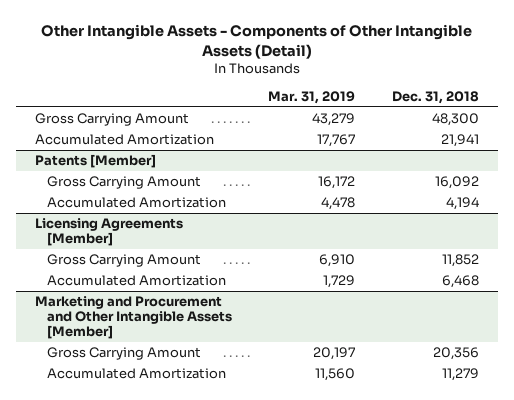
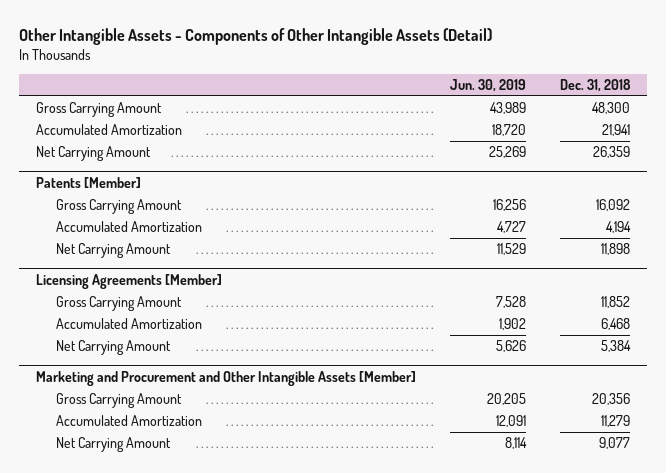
- | Mar. 31, 2019 | Dec. 31, 2018
+ | Jun. 30, 2019 | Dec. 31, 2018
+ Net Carrying Amount | 25,269 | 26,359
@ Patents [Member]
+ Net Carrying Amount | 11,529 | 11,898
@ Licensing Agreements [Member]
+ Net Carrying Amount | 5,626 | 5,384
@ Marketing and Procurement and Other Intangible Assets [Member]
+ Net Carrying Amount | 8,114 | 9,077

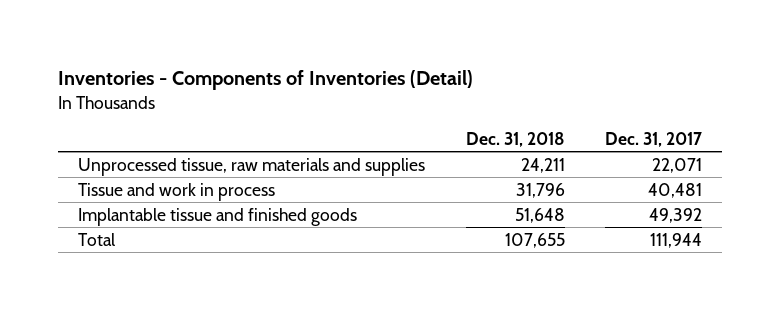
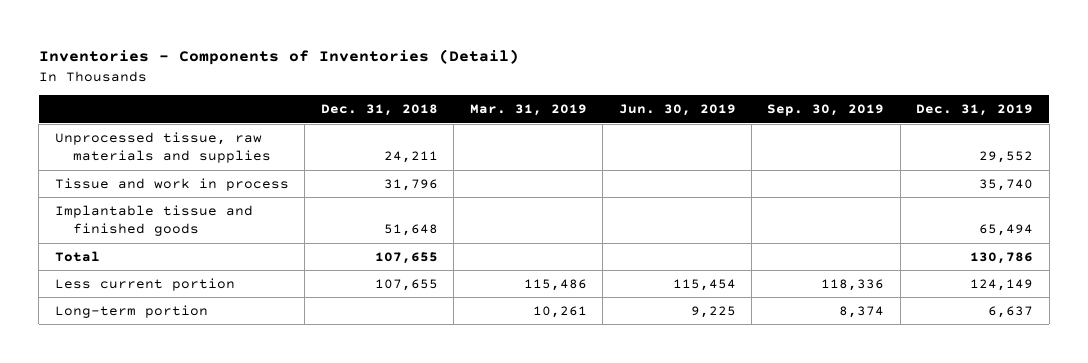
- | Dec. 31, 2018 | Dec. 31, 2017
+ | Dec. 31, 2018 | Mar. 31, 2019 | Jun. 30, 2019 | Sep. 30, 2019 | Dec. 31, 2019
+ Less current portion | 107,655 | 115,486 | 115,454 | 118,336 | 124,149
+ Long-term portion | | 10,261 | 9,225 | 8,374 | 6,637

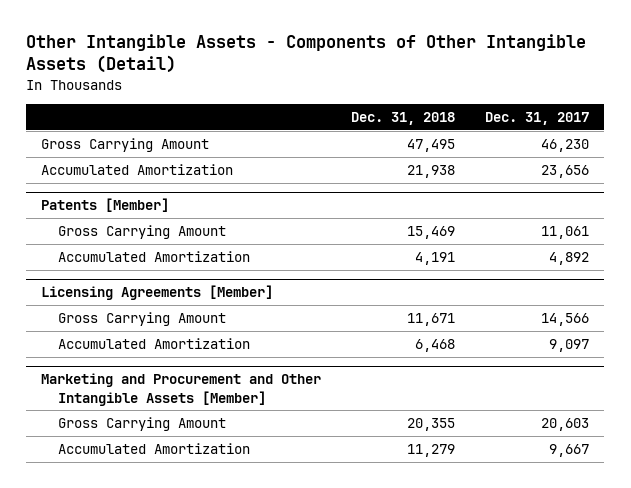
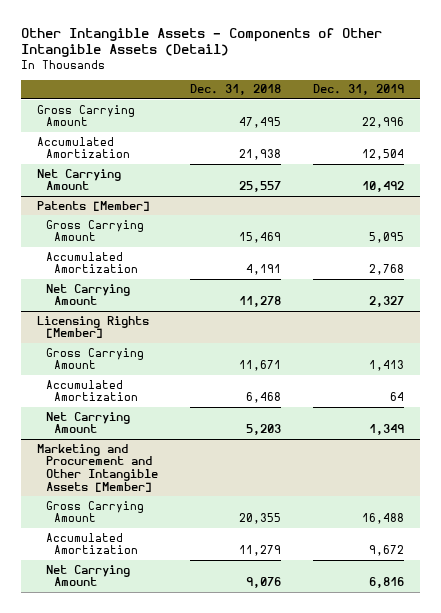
- | Dec. 31, 2018 | Dec. 31, 2017
+ | Dec. 31, 2018 | Dec. 31, 2019
+ Net Carrying Amount | 25,557 | 10,492
- Licensing Agreements [Member]
@ Patents [Member]
+ Net Carrying Amount | 11,278 | 2,327
+ Licensing Rights [Member]
+ Net Carrying Amount | 5,203 | 1,349
@ Marketing and Procurement and Other Intangible Assets [Member]
+ Net Carrying Amount | 9,076 | 6,816

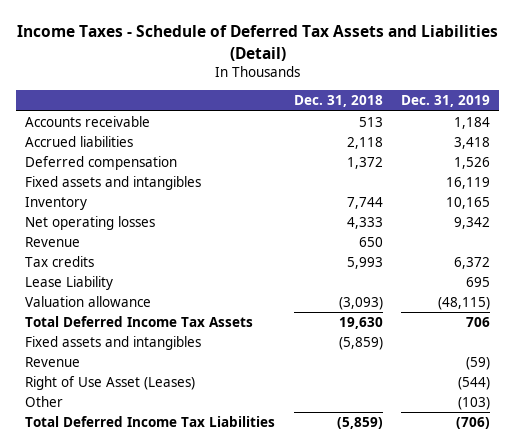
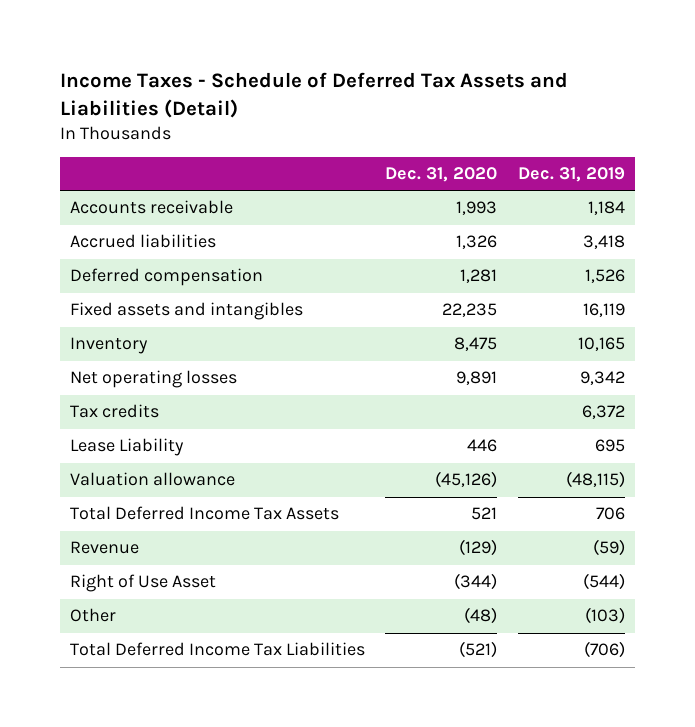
- | Dec. 31, 2018 | Dec. 31, 2019
+ | Dec. 31, 2020 | Dec. 31, 2019
- Revenue | 650 |
- Fixed assets and intangibles | (5,859) |
- Right of Use Asset (Leases) | | (544)
+ Right of Use Asset | (344) | (544)

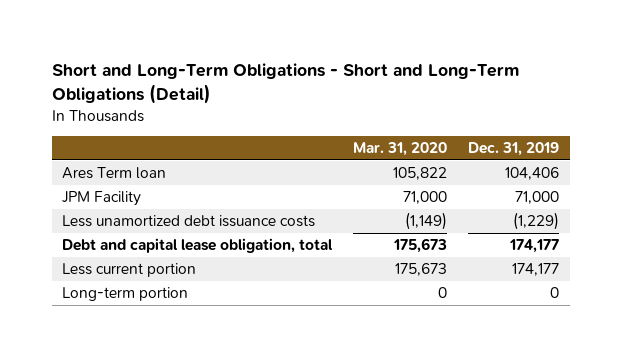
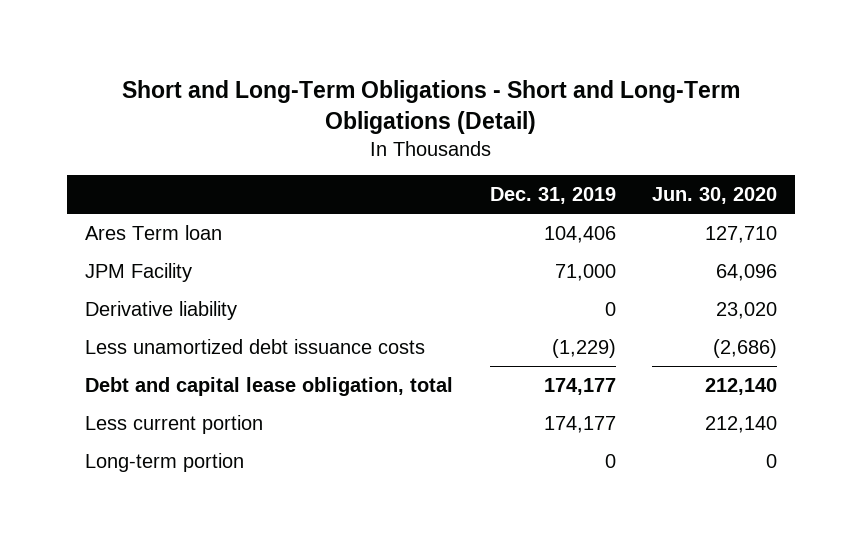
- | Mar. 31, 2020 | Dec. 31, 2019
+ | Dec. 31, 2019 | Jun. 30, 2020
+ Derivative liability | 0 | 23,020

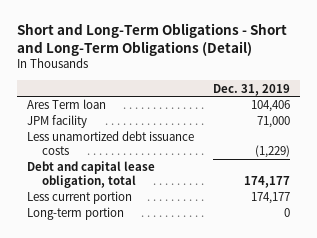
- | Dec. 31, 2019 | Jun. 30, 2020
+ | Dec. 31, 2019
- JPM Facility | 71,000 | 64,096
- Derivative liability | 0 | 23,020
+ JPM facility | 71,000

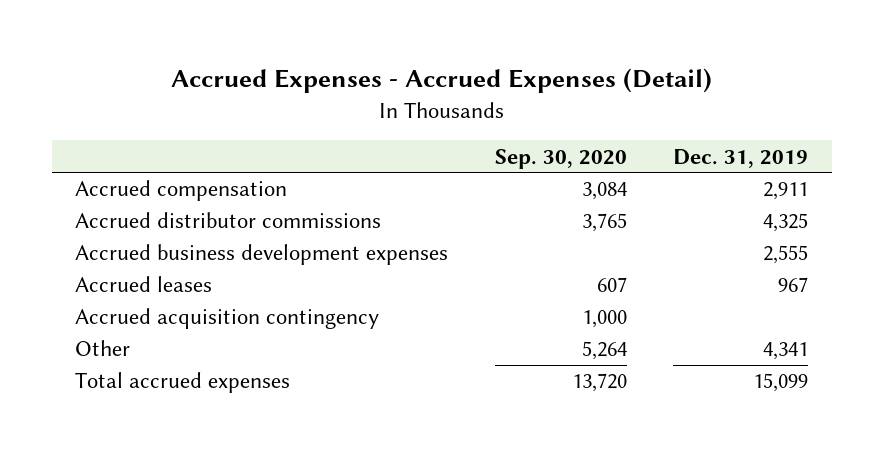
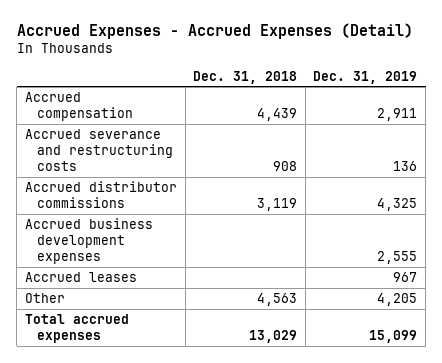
- | Sep. 30, 2020 | Dec. 31, 2019
+ | Dec. 31, 2018 | Dec. 31, 2019
+ Accrued severance and restructuring costs | 908 | 136
- Accrued acquisition contingency | 1,000 |
- Other | 5,264 | 4,341
+ Other | 4,563 | 4,205

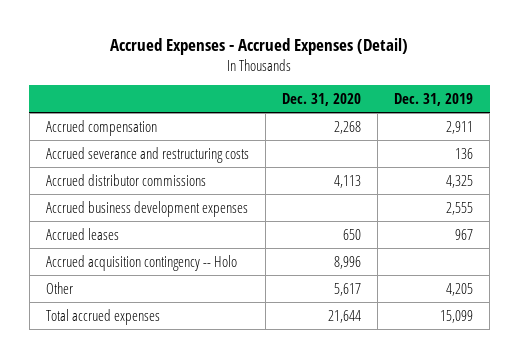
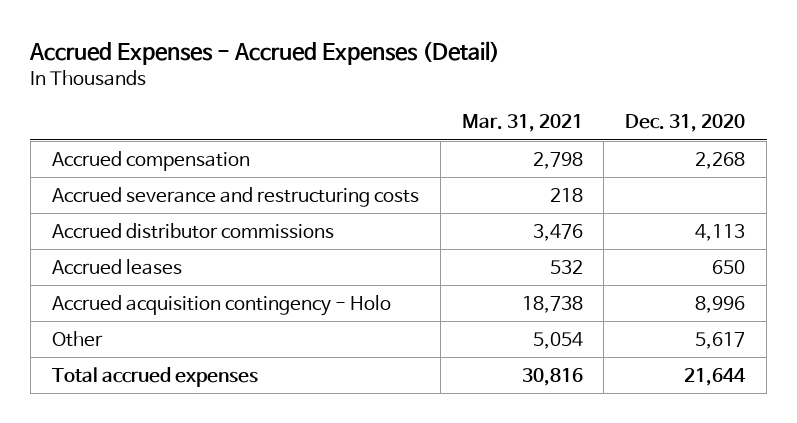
- | Dec. 31, 2020 | Dec. 31, 2019
+ | Mar. 31, 2021 | Dec. 31, 2020
- Accrued business development expenses | | 2,555
- Accrued acquisition contingency -- Holo | 8,996 |
+ Accrued acquisition contingency - Holo | 18,738 | 8,996

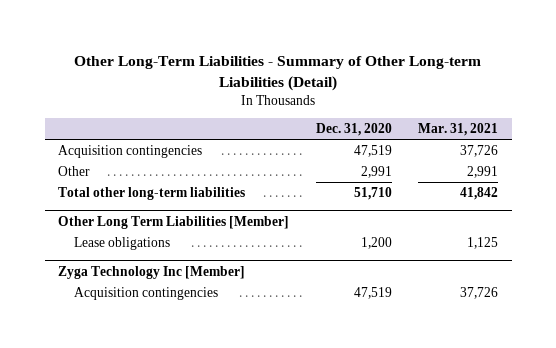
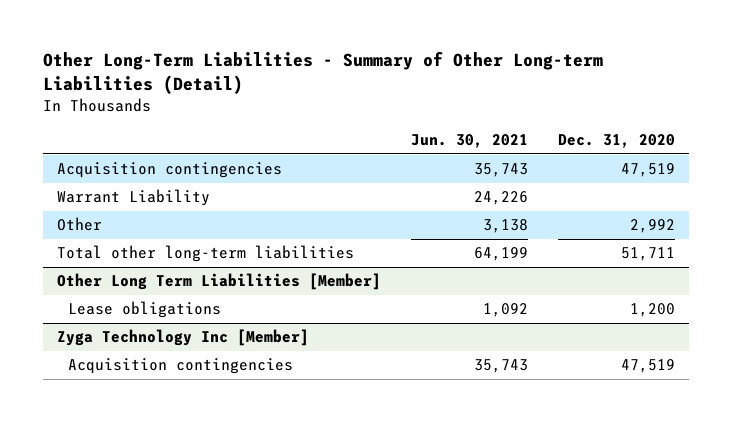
- | Dec. 31, 2020 | Mar. 31, 2021
+ | Jun. 30, 2021 | Dec. 31, 2020
- Other | 2,991 | 2,991
- Total other long-term liabilities | 51,710 | 41,842
+ Warrant Liability | 24,226 |
+ Other | 3,138 | 2,992
+ Total other long-term liabilities | 64,199 | 51,711

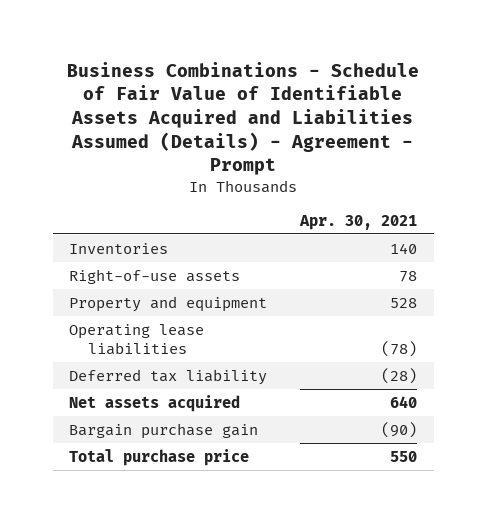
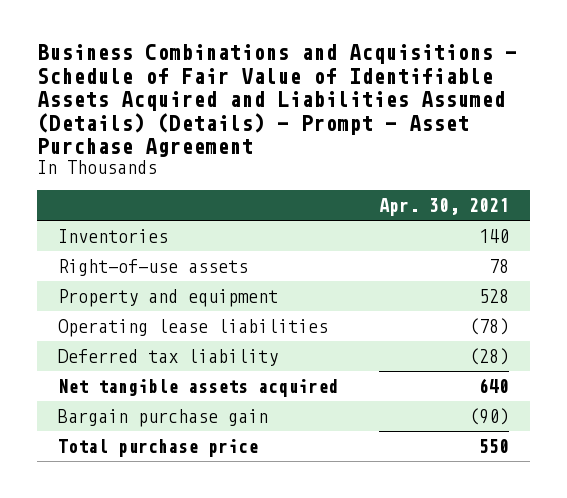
- Business Combinations - Schedule of Fair Value of Identifiable Assets Acquired and Liabilities Assumed (Details) - Agreement - Prompt
+ Business Combinations and Acquisitions - Schedule of Fair Value of Identifiable Assets Acquired and Liabilities Assumed (Details) (Details) - Prompt - Asset Purchase Agreement
- Net assets acquired | 640
+ Net tangible assets acquired | 640

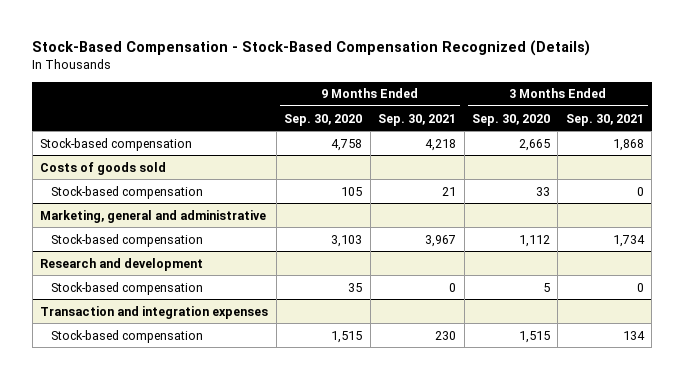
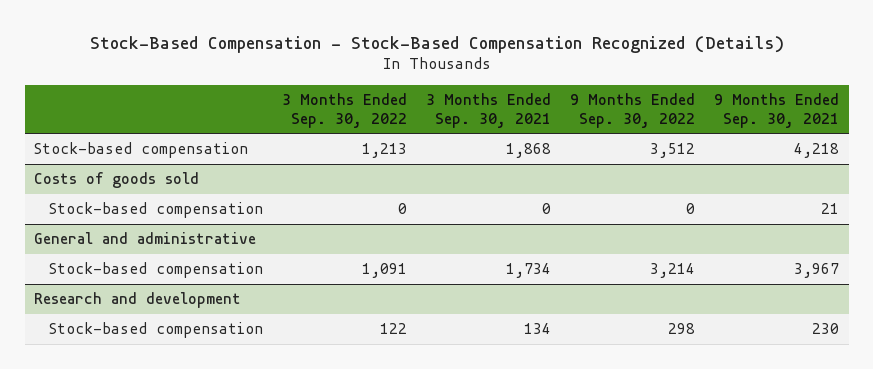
- | 9 Months Ended Sep. 30, 2020 | 9 Months Ended Sep. 30, 2021 | 3 Months Ended Sep. 30, 2020 | 3 Months Ended Sep. 30, 2021
+ | 3 Months Ended Sep. 30, 2022 | 3 Months Ended Sep. 30, 2021 | 9 Months Ended Sep. 30, 2022 | 9 Months Ended Sep. 30, 2021
- Marketing, general and administrative
+ General and administrative
@ Research and development
- Stock-based compensation | 35 | 0 | 5 | 0
- Transaction and integration expenses

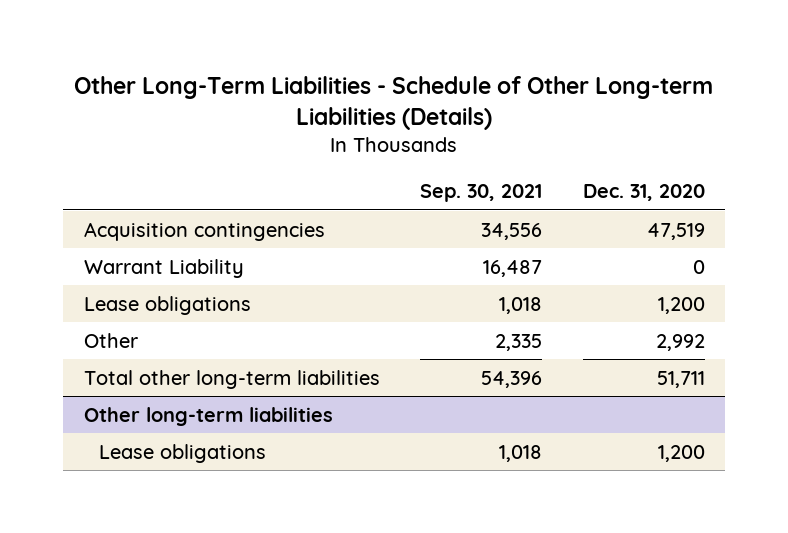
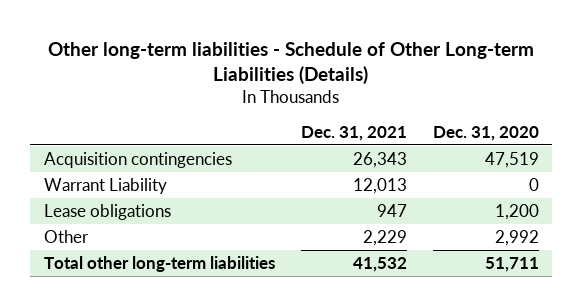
- Other Long-Term Liabilities - Schedule of Other Long-term Liabilities (Details)
+ Other long-term liabilities - Schedule of Other Long-term Liabilities (Details)
- | Sep. 30, 2021 | Dec. 31, 2020
+ | Dec. 31, 2021 | Dec. 31, 2020
- Other long-term liabilities
- Lease obligations | 1,018 | 1,200

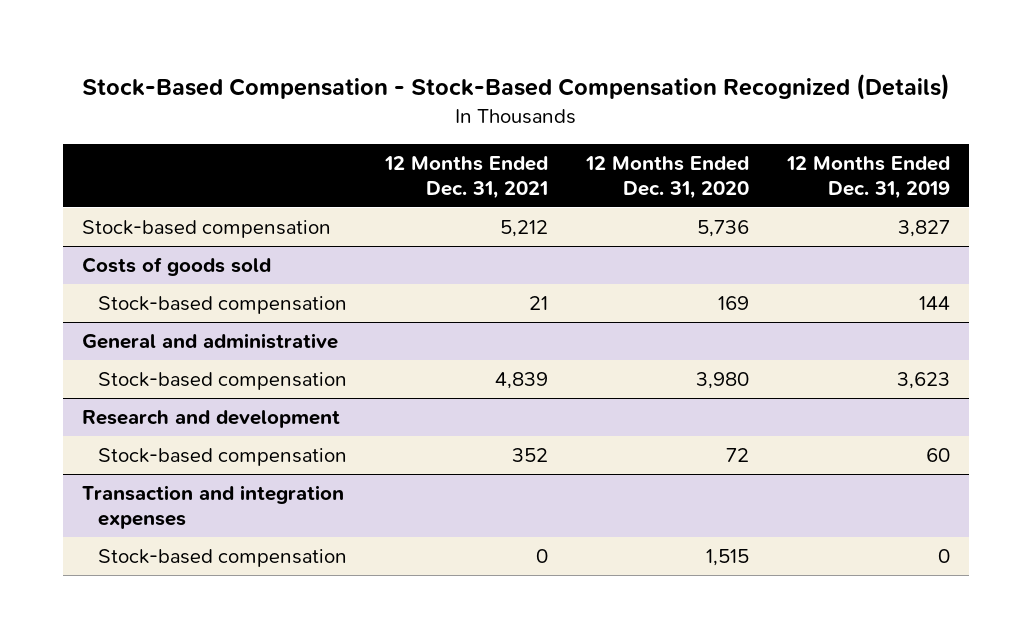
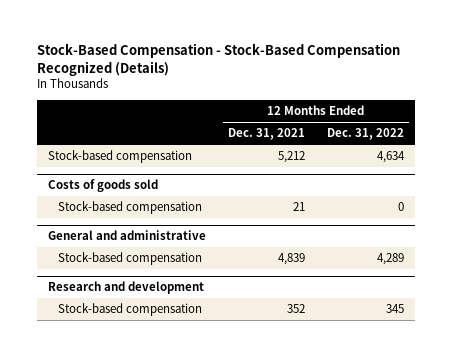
- | 12 Months Ended Dec. 31, 2021 | 12 Months Ended Dec. 31, 2020 | 12 Months Ended Dec. 31, 2019
+ | 12 Months Ended Dec. 31, 2021 | 12 Months Ended Dec. 31, 2022
- Transaction and integration expenses
- Stock-based compensation | 0 | 1,515 | 0

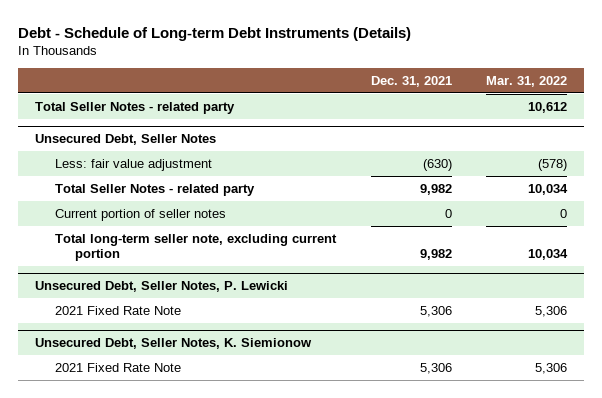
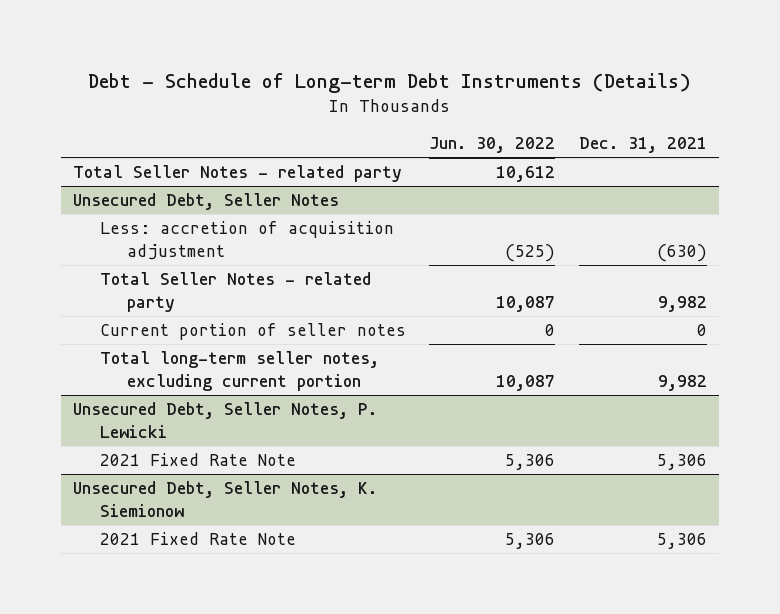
- | Dec. 31, 2021 | Mar. 31, 2022
+ | Jun. 30, 2022 | Dec. 31, 2021
@ Unsecured Debt, Seller Notes
- Less: fair value adjustment | (630) | (578)
+ Less: accretion of acquisition adjustment | (525) | (630)
- Total long-term seller note, excluding current portion | 9,982 | 10,034
+ Total long-term seller notes, excluding current portion | 10,087 | 9,982

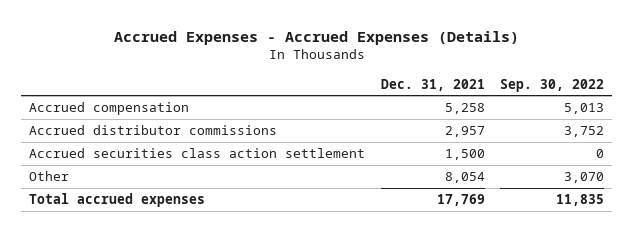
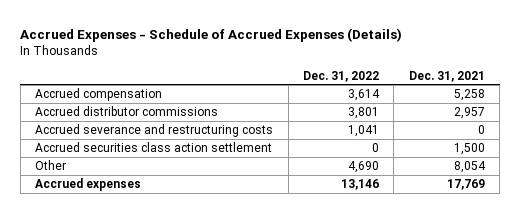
- Accrued Expenses - Accrued Expenses (Details)
+ Accrued Expenses - Schedule of Accrued Expenses (Details)
- | Dec. 31, 2021 | Sep. 30, 2022
+ | Dec. 31, 2022 | Dec. 31, 2021
+ Accrued severance and restructuring costs | 1,041 | 0
- Total accrued expenses | 17,769 | 11,835
+ Accrued expenses | 13,146 | 17,769

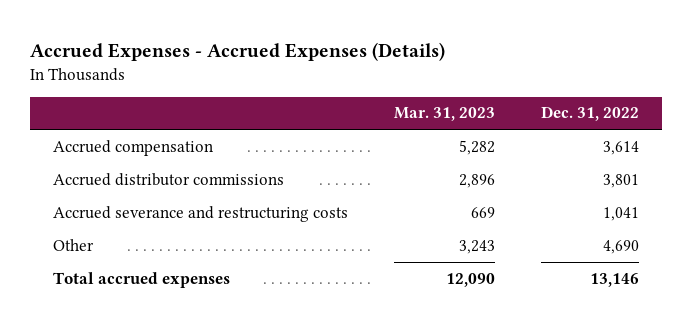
- Accrued Expenses - Schedule of Accrued Expenses (Details)
+ Accrued Expenses - Accrued Expenses (Details)
- | Dec. 31, 2022 | Dec. 31, 2021
+ | Mar. 31, 2023 | Dec. 31, 2022
- Accrued securities class action settlement | 0 | 1,500
- Accrued expenses | 13,146 | 17,769
+ Total accrued expenses | 12,090 | 13,146

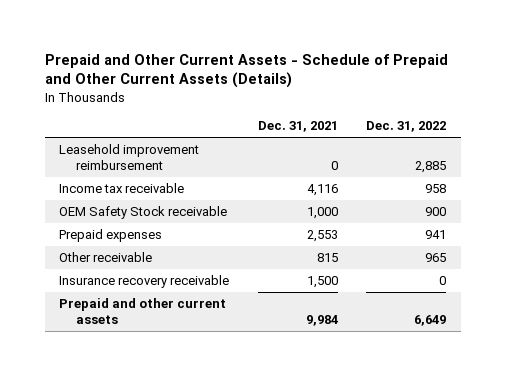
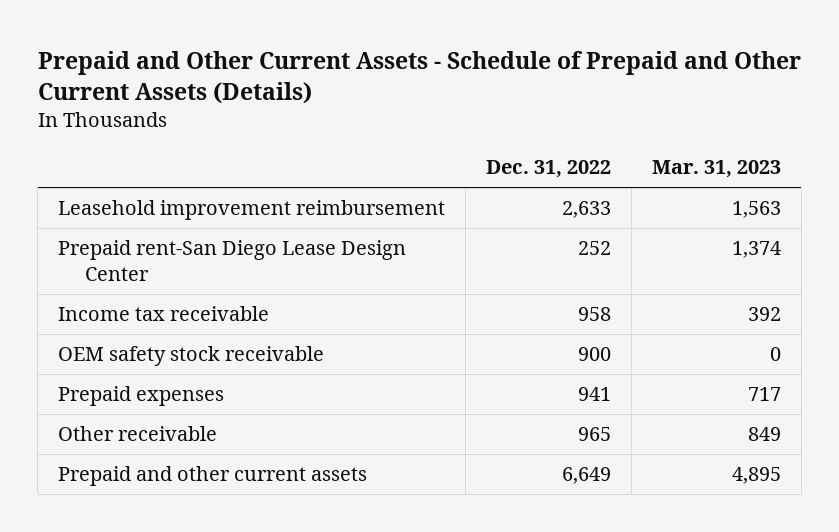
- | Dec. 31, 2021 | Dec. 31, 2022
+ | Dec. 31, 2022 | Mar. 31, 2023
- Leasehold improvement reimbursement | 0 | 2,885
+ Leasehold improvement reimbursement | 2,633 | 1,563
+ Prepaid rent-San Diego Lease Design Center | 252 | 1,374
- OEM Safety Stock receivable | 1,000 | 900
+ OEM safety stock receivable | 900 | 0
- Insurance recovery receivable | 1,500 | 0

